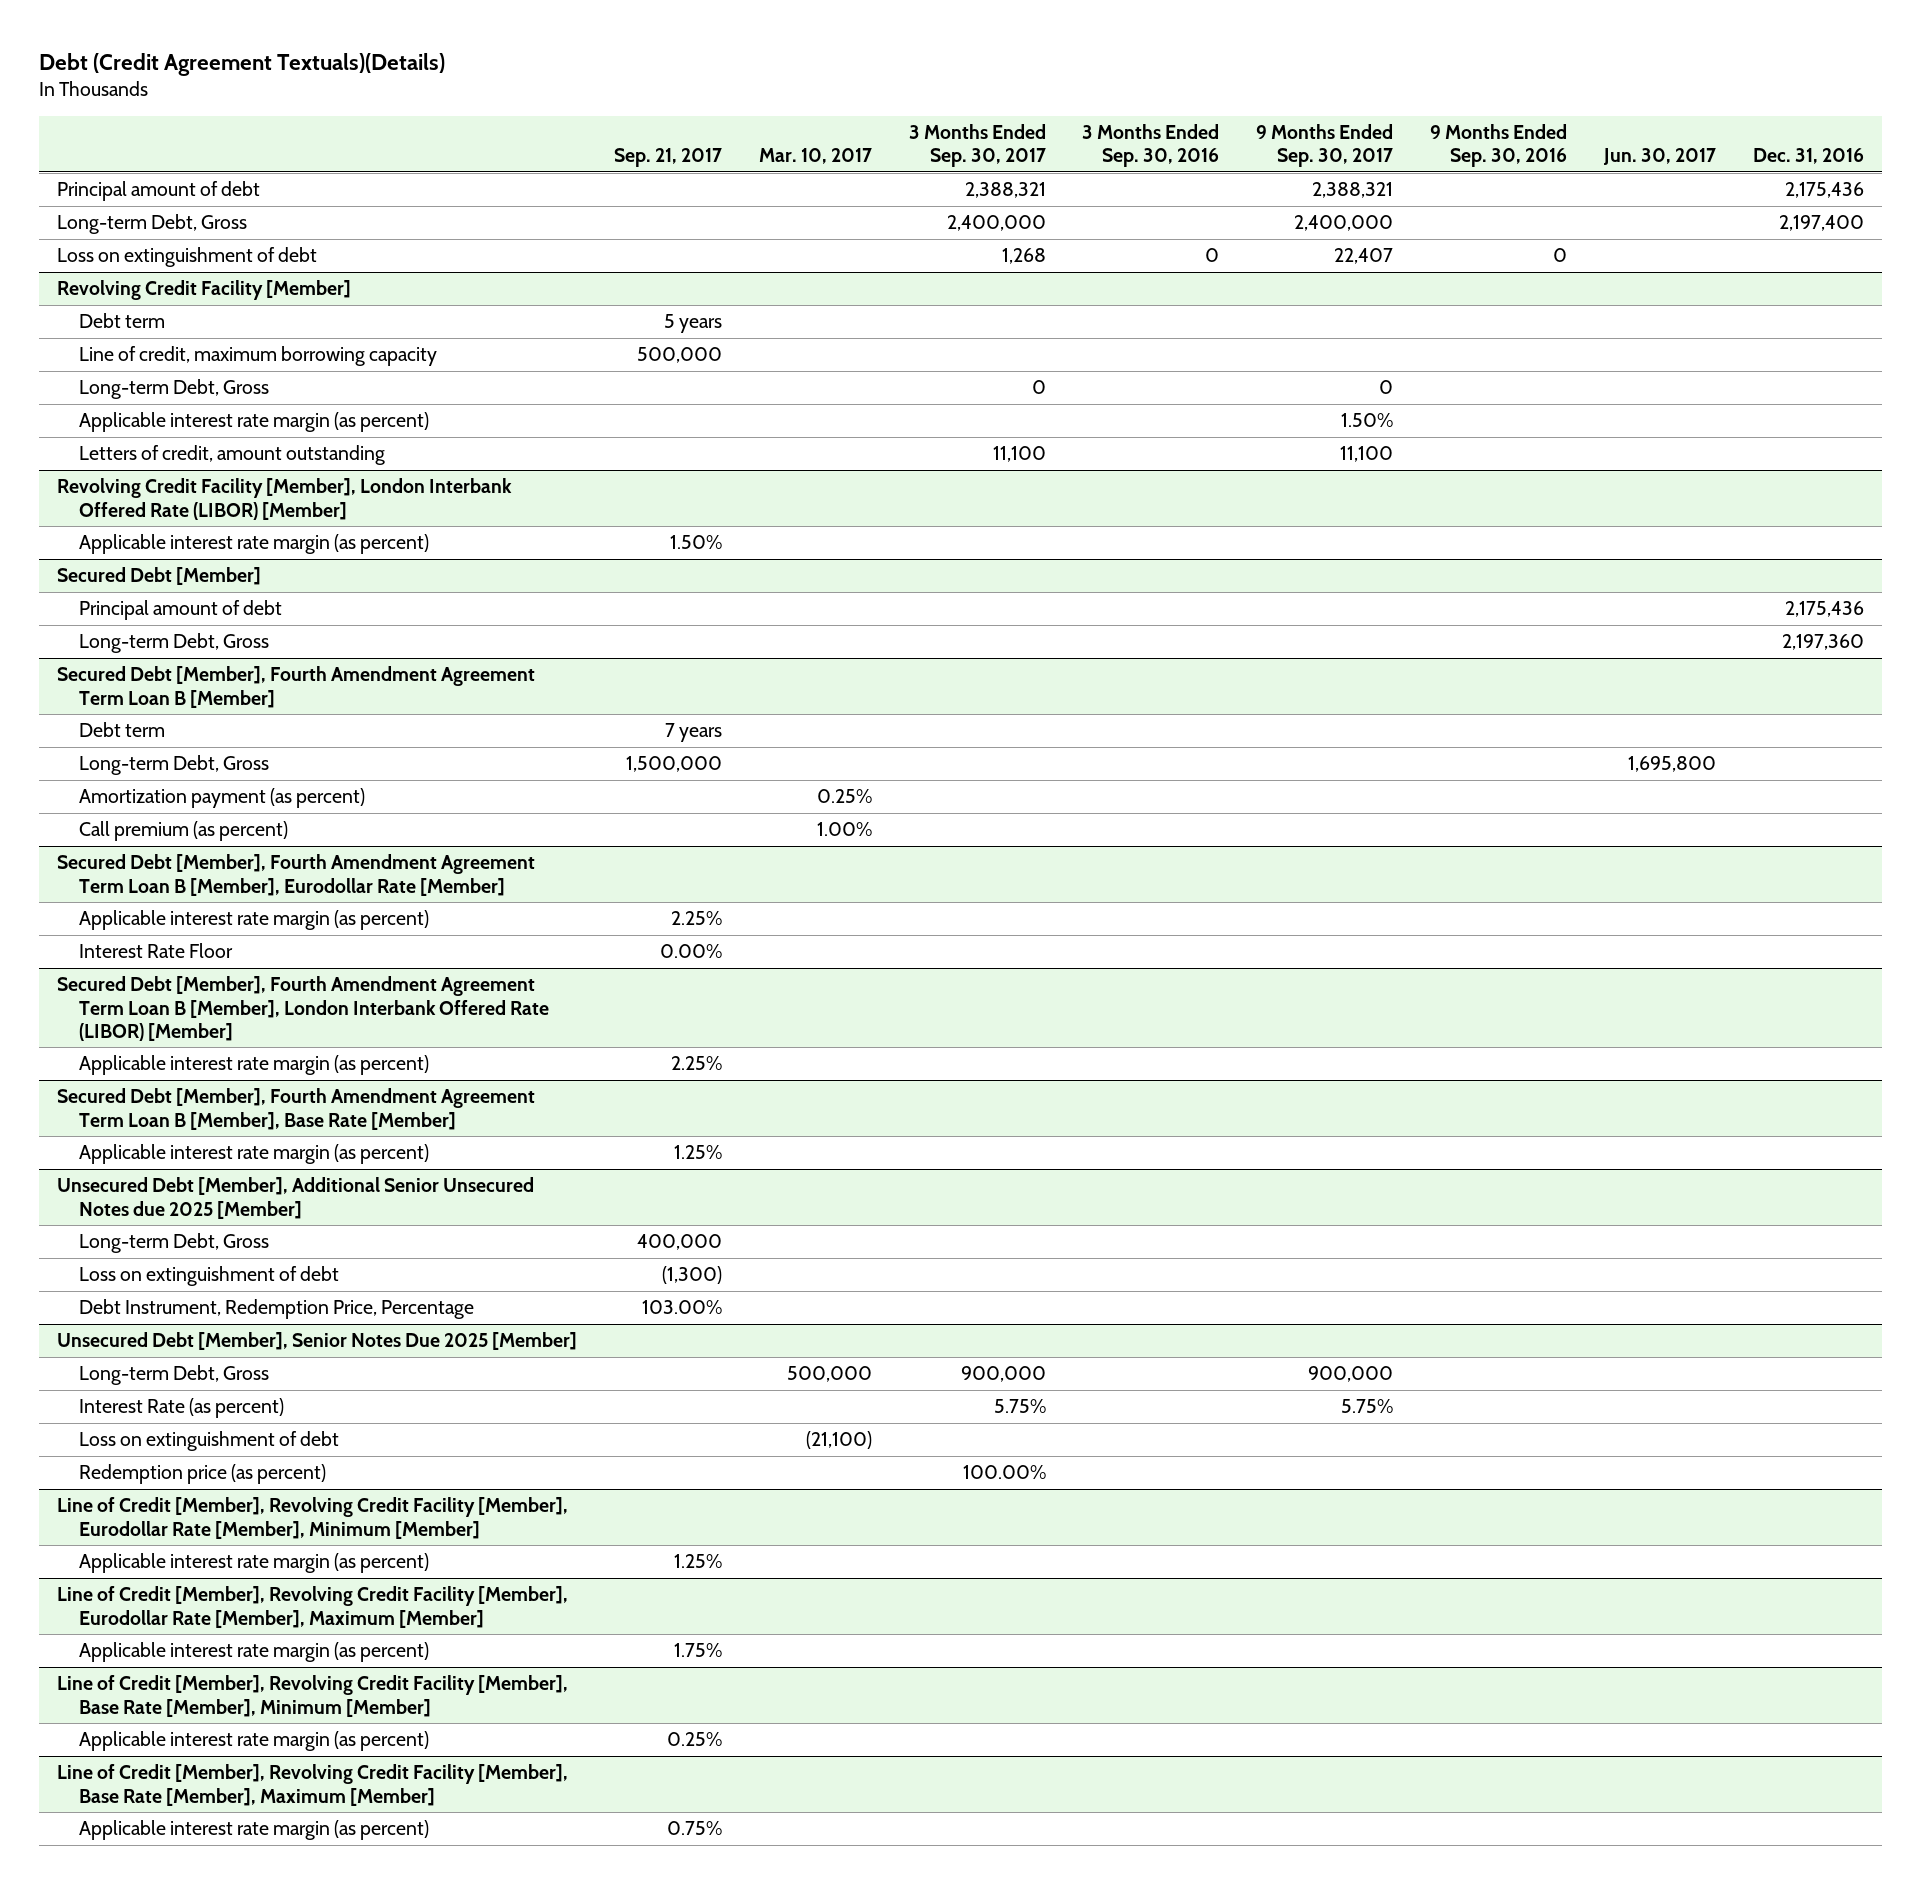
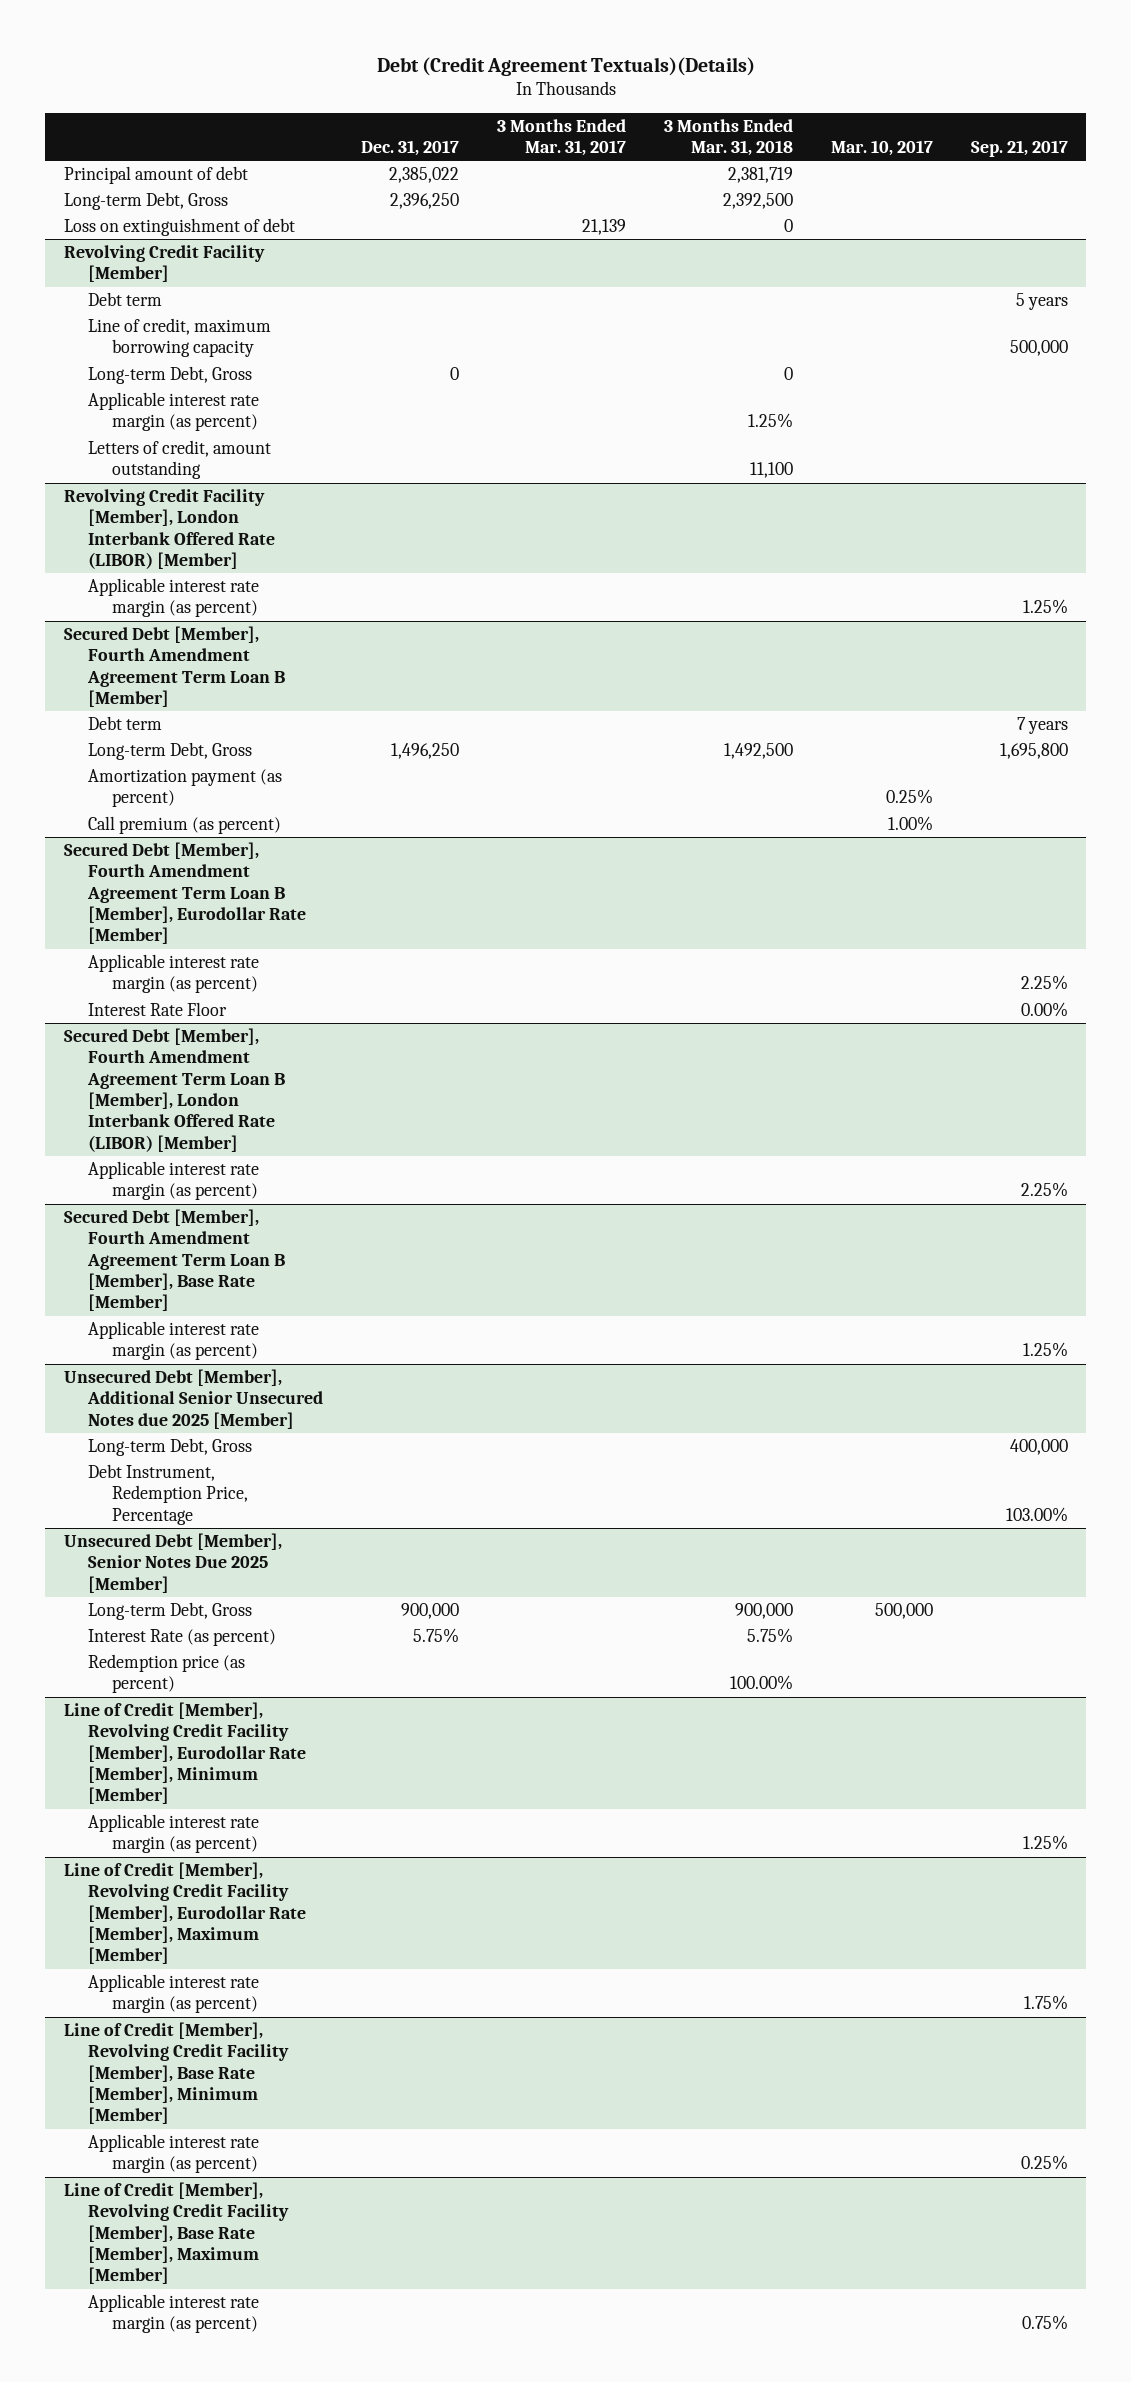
- | Sep. 21, 2017 | Mar. 10, 2017 | 3 Months Ended Sep. 30, 2017 | 3 Months Ended Sep. 30, 2016 | 9 Months Ended Sep. 30, 2017 | 9 Months Ended Sep. 30, 2016 | Jun. 30, 2017 | Dec. 31, 2016
+ | Dec. 31, 2017 | 3 Months Ended Mar. 31, 2017 | 3 Months Ended Mar. 31, 2018 | Mar. 10, 2017 | Sep. 21, 2017
@ Revolving Credit Facility [Member], London Interbank Offered Rate (LIBOR) [Member]
- Applicable interest rate margin (as percent) | 1.50% | | | | | | |
- Secured Debt [Member]
- Principal amount of debt | | | | | | | | 2,175,436
- Long-term Debt, Gross | | | | | | | | 2,197,360
@ Revolving Credit Facility [Member], London Interbank Offered Rate (LIBOR) [Member]
+ Applicable interest rate margin (as percent) | | | | | 1.25%
@ Secured Debt [Member], Fourth Amendment Agreement Term Loan B [Member]
- Long-term Debt, Gross | 1,500,000 | | | | | | 1,695,800 |
+ Long-term Debt, Gross | 1,496,250 | | 1,492,500 | | 1,695,800
@ Unsecured Debt [Member], Additional Senior Unsecured Notes due 2025 [Member]
- Loss on extinguishment of debt | (1,300) | | | | | | |
@ Unsecured Debt [Member], Senior Notes Due 2025 [Member]
- Loss on extinguishment of debt | | (21,100) | | | | | |

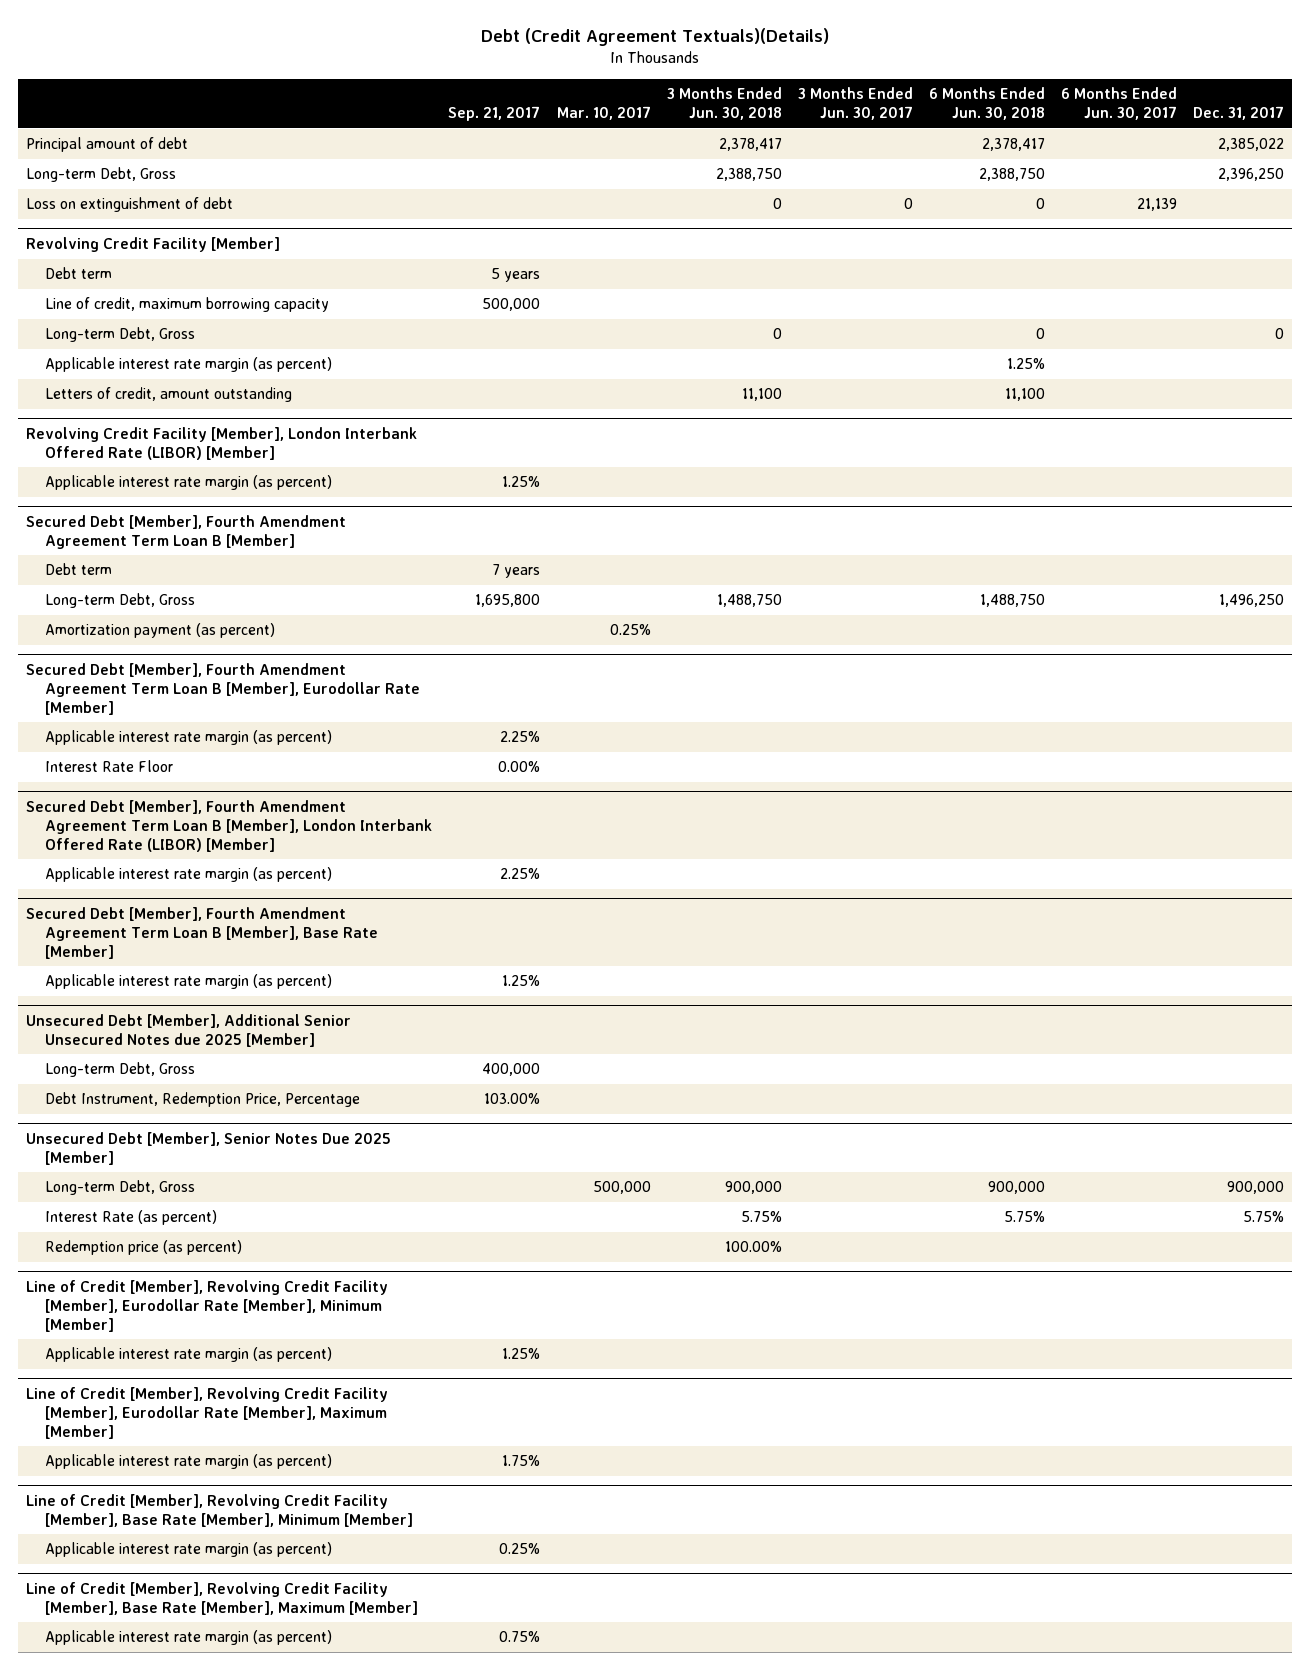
- | Dec. 31, 2017 | 3 Months Ended Mar. 31, 2017 | 3 Months Ended Mar. 31, 2018 | Mar. 10, 2017 | Sep. 21, 2017
+ | Sep. 21, 2017 | Mar. 10, 2017 | 3 Months Ended Jun. 30, 2018 | 3 Months Ended Jun. 30, 2017 | 6 Months Ended Jun. 30, 2018 | 6 Months Ended Jun. 30, 2017 | Dec. 31, 2017
@ Secured Debt [Member], Fourth Amendment Agreement Term Loan B [Member]
- Call premium (as percent) | | | | 1.00% |

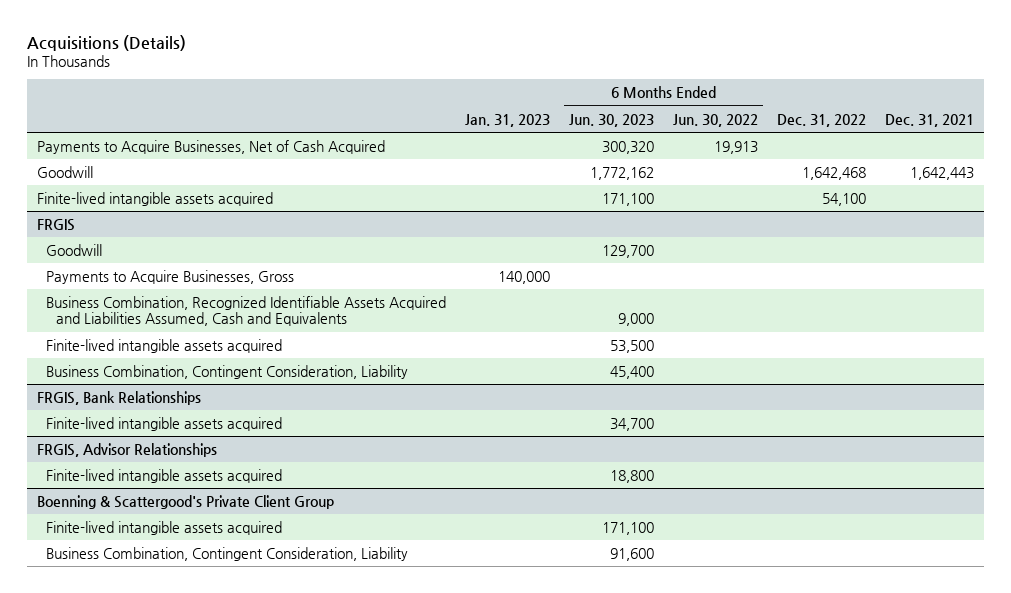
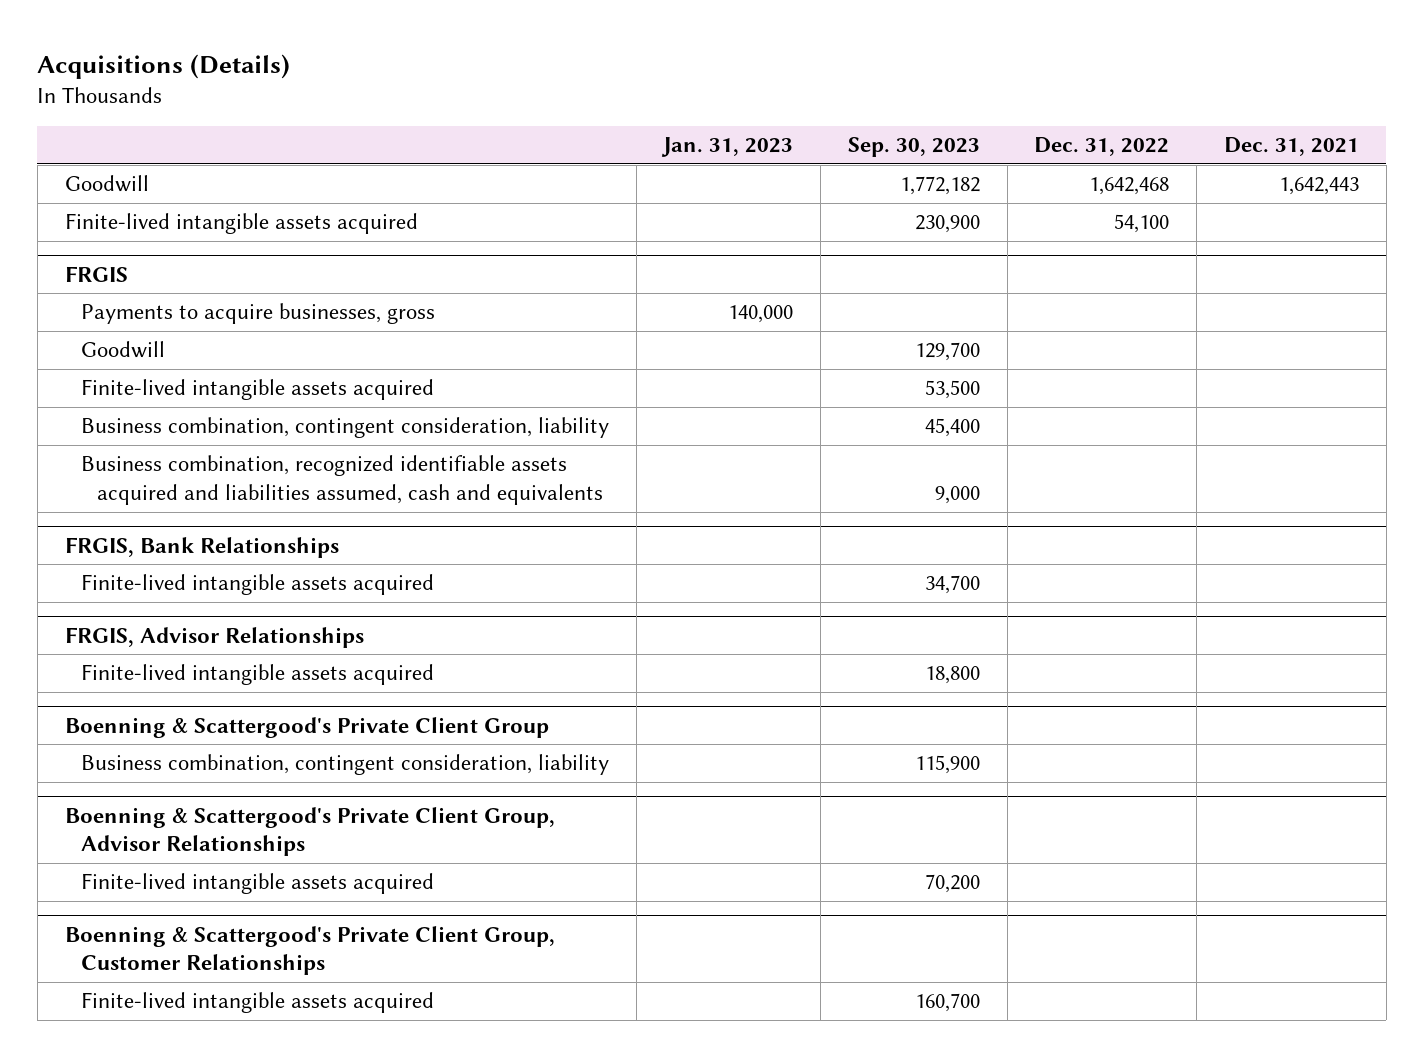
- | Jan. 31, 2023 | 6 Months Ended Jun. 30, 2023 | 6 Months Ended Jun. 30, 2022 | Dec. 31, 2022 | Dec. 31, 2021
+ | Jan. 31, 2023 | Sep. 30, 2023 | Dec. 31, 2022 | Dec. 31, 2021
- Payments to Acquire Businesses, Net of Cash Acquired | | 300,320 | 19,913 | |
@ FRGIS
+ Payments to acquire businesses, gross | 140,000 | | |
- Payments to Acquire Businesses, Gross | 140,000 | | | |
- Business Combination, Recognized Identifiable Assets Acquired and Liabilities Assumed, Cash and Equivalents | | 9,000 | | |
- Business Combination, Contingent Consideration, Liability | | 45,400 | | |
+ Business combination, contingent consideration, liability | | 45,400 | |
+ Business combination, recognized identifiable assets acquired and liabilities assumed, cash and equivalents | | 9,000 | |
@ Boenning & Scattergood's Private Client Group
- Finite-lived intangible assets acquired | | 171,100 | | |
- Business Combination, Contingent Consideration, Liability | | 91,600 | | |
+ Business combination, contingent consideration, liability | | 115,900 | |
+ Boenning & Scattergood's Private Client Group, Advisor Relationships
+ Finite-lived intangible assets acquired | | 70,200 | |
+ Boenning & Scattergood's Private Client Group, Customer Relationships
+ Finite-lived intangible assets acquired | | 160,700 | |

